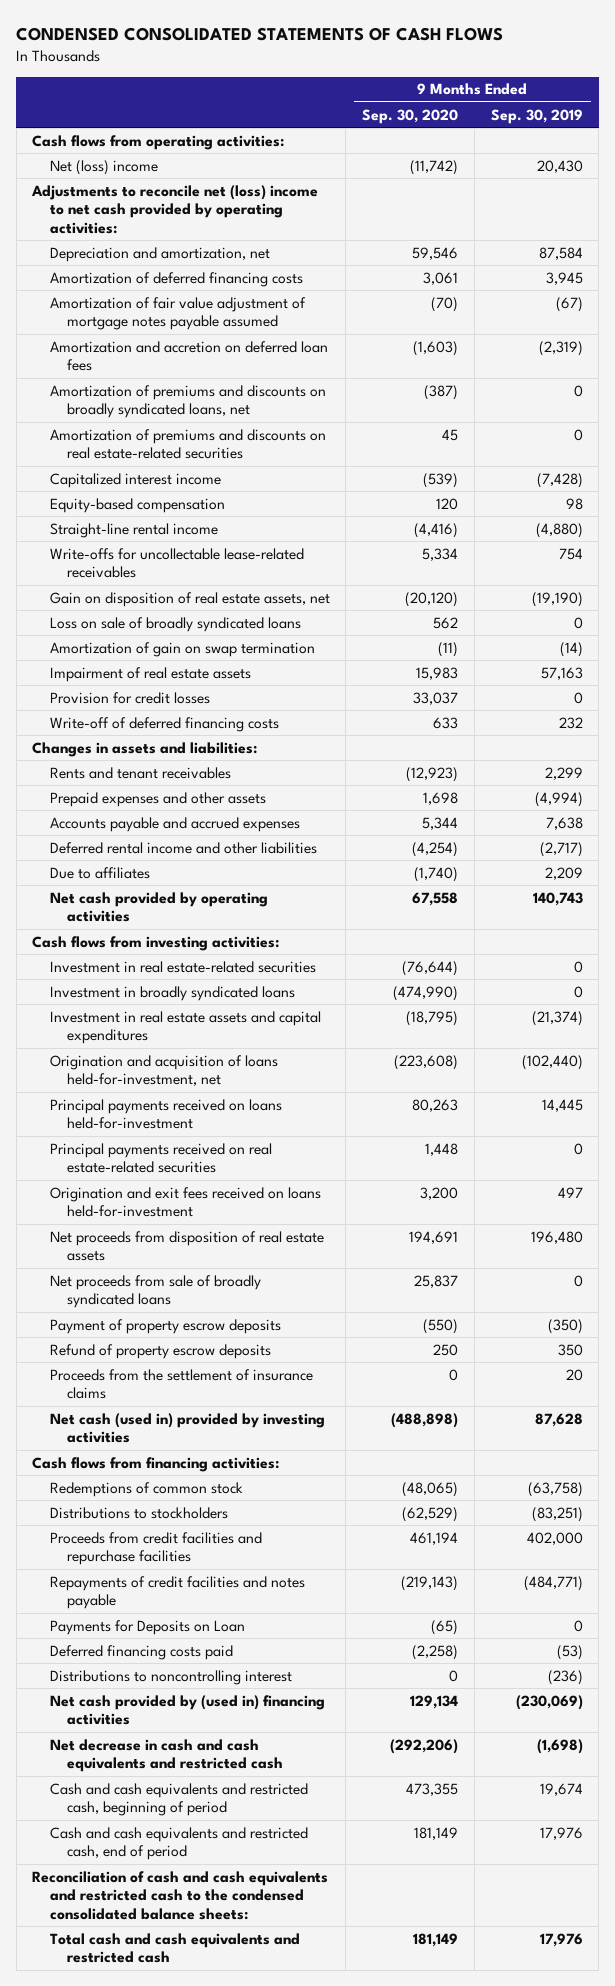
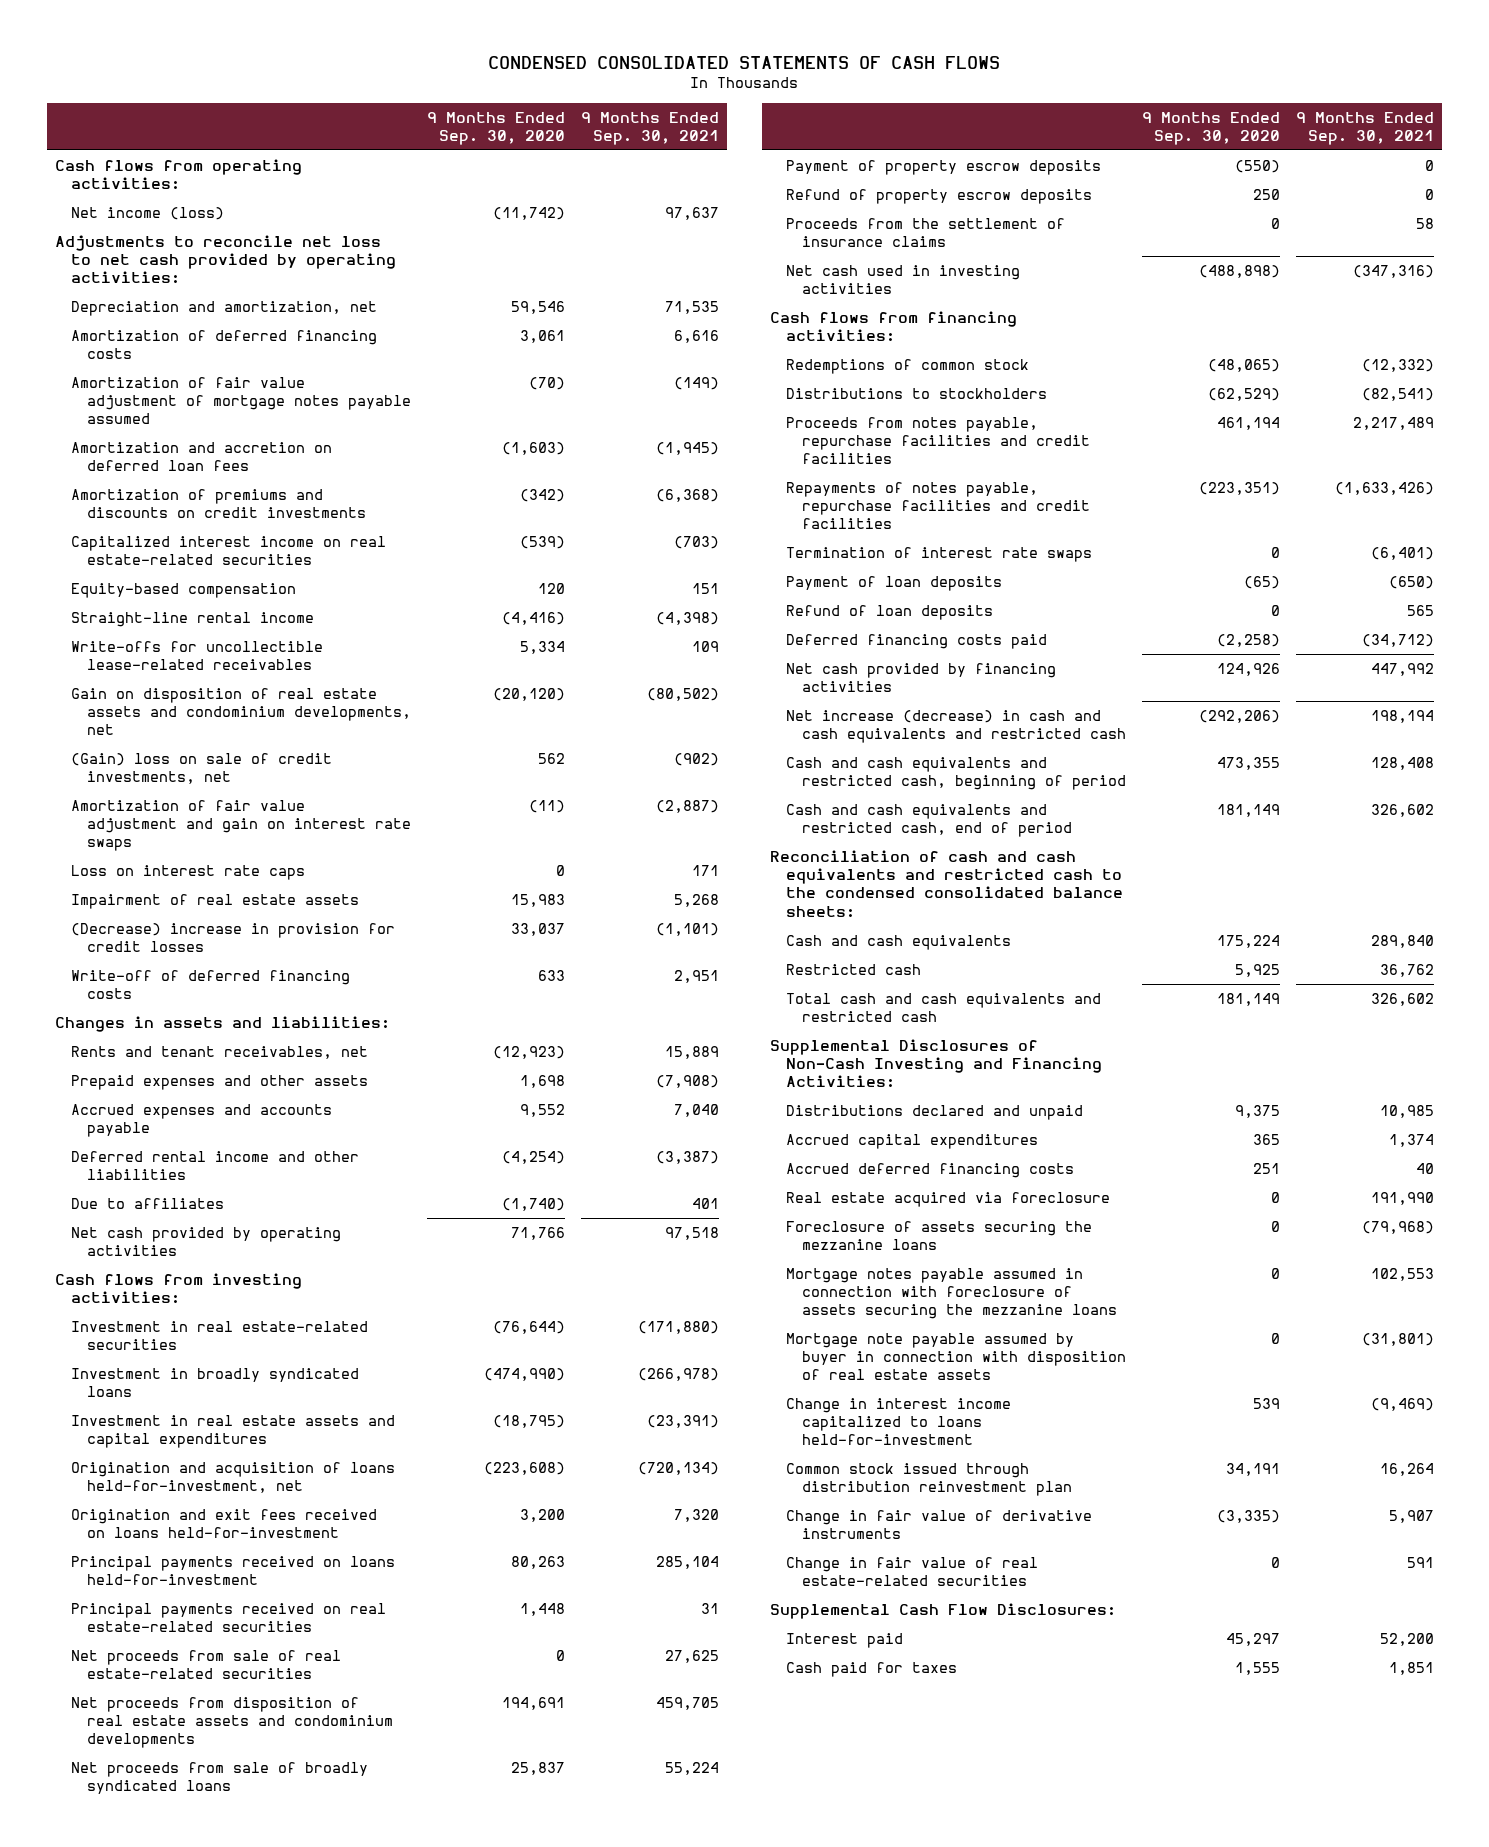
- | 9 Months Ended Sep. 30, 2020 | 9 Months Ended Sep. 30, 2019
+ | 9 Months Ended Sep. 30, 2020 | 9 Months Ended Sep. 30, 2021
- Net (loss) income | (11,742) | 20,430
- Adjustments to reconcile net (loss) income to net cash provided by operating activities:
+ Net income (loss) | (11,742) | 97,637
+ Adjustments to reconcile net loss to net cash provided by operating activities:
- Amortization of premiums and discounts on broadly syndicated loans, net | (387) | 0
- Amortization of premiums and discounts on real estate-related securities | 45 | 0
- Capitalized interest income | (539) | (7,428)
+ Amortization of premiums and discounts on credit investments | (342) | (6,368)
+ Capitalized interest income on real estate-related securities | (539) | (703)
- Write-offs for uncollectable lease-related receivables | 5,334 | 754
- Gain on disposition of real estate assets, net | (20,120) | (19,190)
- Loss on sale of broadly syndicated loans | 562 | 0
- Amortization of gain on swap termination | (11) | (14)
+ Write-offs for uncollectible lease-related receivables | 5,334 | 109
+ Gain on disposition of real estate assets and condominium developments, net | (20,120) | (80,502)
+ (Gain) loss on sale of credit investments, net | 562 | (902)
+ Amortization of fair value adjustment and gain on interest rate swaps | (11) | (2,887)
+ Loss on interest rate caps | 0 | 171
- Provision for credit losses | 33,037 | 0
+ (Decrease) increase in provision for credit losses | 33,037 | (1,101)
- Rents and tenant receivables | (12,923) | 2,299
+ Rents and tenant receivables, net | (12,923) | 15,889
- Accounts payable and accrued expenses | 5,344 | 7,638
+ Accrued expenses and accounts payable | 9,552 | 7,040
- Net cash provided by operating activities | 67,558 | 140,743
+ Net cash provided by operating activities | 71,766 | 97,518
moved up: Origination and exit fees received on loans held-for-investment | 3,200 | 7,320
- Net proceeds from disposition of real estate assets | 194,691 | 196,480
+ Net proceeds from sale of real estate-related securities | 0 | 27,625
+ Net proceeds from disposition of real estate assets and condominium developments | 194,691 | 459,705
- Net cash (used in) provided by investing activities | (488,898) | 87,628
+ Net cash used in investing activities | (488,898) | (347,316)
- Proceeds from credit facilities and repurchase facilities | 461,194 | 402,000
- Repayments of credit facilities and notes payable | (219,143) | (484,771)
- Payments for Deposits on Loan | (65) | 0
+ Proceeds from notes payable, repurchase facilities and credit facilities | 461,194 | 2,217,489
+ Repayments of notes payable, repurchase facilities and credit facilities | (223,351) | (1,633,426)
+ Termination of interest rate swaps | 0 | (6,401)
+ Payment of loan deposits | (65) | (650)
+ Refund of loan deposits | 0 | 565
- Distributions to noncontrolling interest | 0 | (236)
- Net cash provided by (used in) financing activities | 129,134 | (230,069)
- Net decrease in cash and cash equivalents and restricted cash | (292,206) | (1,698)
+ Net cash provided by financing activities | 124,926 | 447,992
+ Net increase (decrease) in cash and cash equivalents and restricted cash | (292,206) | 198,194
+ Cash and cash equivalents | 175,224 | 289,840
+ Restricted cash | 5,925 | 36,762
+ Supplemental Disclosures of Non-Cash Investing and Financing Activities:
+ Distributions declared and unpaid | 9,375 | 10,985
+ Accrued capital expenditures | 365 | 1,374
+ Accrued deferred financing costs | 251 | 40
+ Real estate acquired via foreclosure | 0 | 191,990
+ Foreclosure of assets securing the mezzanine loans | 0 | (79,968)
+ Mortgage notes payable assumed in connection with foreclosure of assets securing the mezzanine loans | 0 | 102,553
+ Mortgage note payable assumed by buyer in connection with disposition of real estate assets | 0 | (31,801)
+ Change in interest income capitalized to loans held-for-investment | 539 | (9,469)
+ Common stock issued through distribution reinvestment plan | 34,191 | 16,264
+ Change in fair value of derivative instruments | (3,335) | 5,907
+ Change in fair value of real estate-related securities | 0 | 591
+ Supplemental Cash Flow Disclosures:
+ Interest paid | 45,297 | 52,200
+ Cash paid for taxes | 1,555 | 1,851

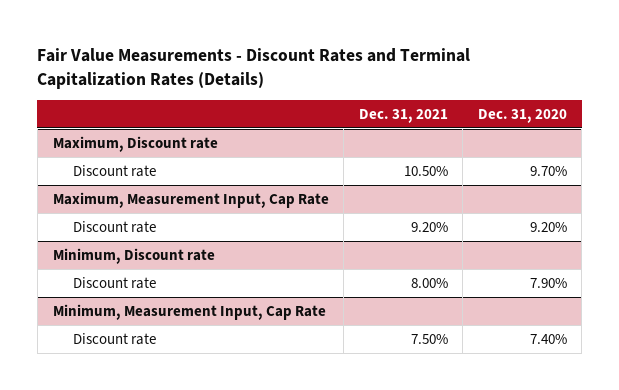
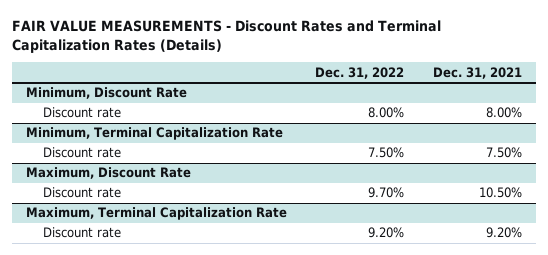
- Fair Value Measurements - Discount Rates and Terminal Capitalization Rates (Details)
+ FAIR VALUE MEASUREMENTS - Discount Rates and Terminal Capitalization Rates (Details)
- | Dec. 31, 2021 | Dec. 31, 2020
+ | Dec. 31, 2022 | Dec. 31, 2021
- Maximum, Discount rate
- Discount rate | 10.50% | 9.70%
- Maximum, Measurement Input, Cap Rate
- Discount rate | 9.20% | 9.20%
- Minimum, Discount rate
+ Minimum, Discount Rate
- Minimum, Measurement Input, Cap Rate
+ Minimum, Terminal Capitalization Rate
+ Maximum, Discount Rate
+ Discount rate | 9.70% | 10.50%
+ Maximum, Terminal Capitalization Rate
+ Discount rate | 9.20% | 9.20%

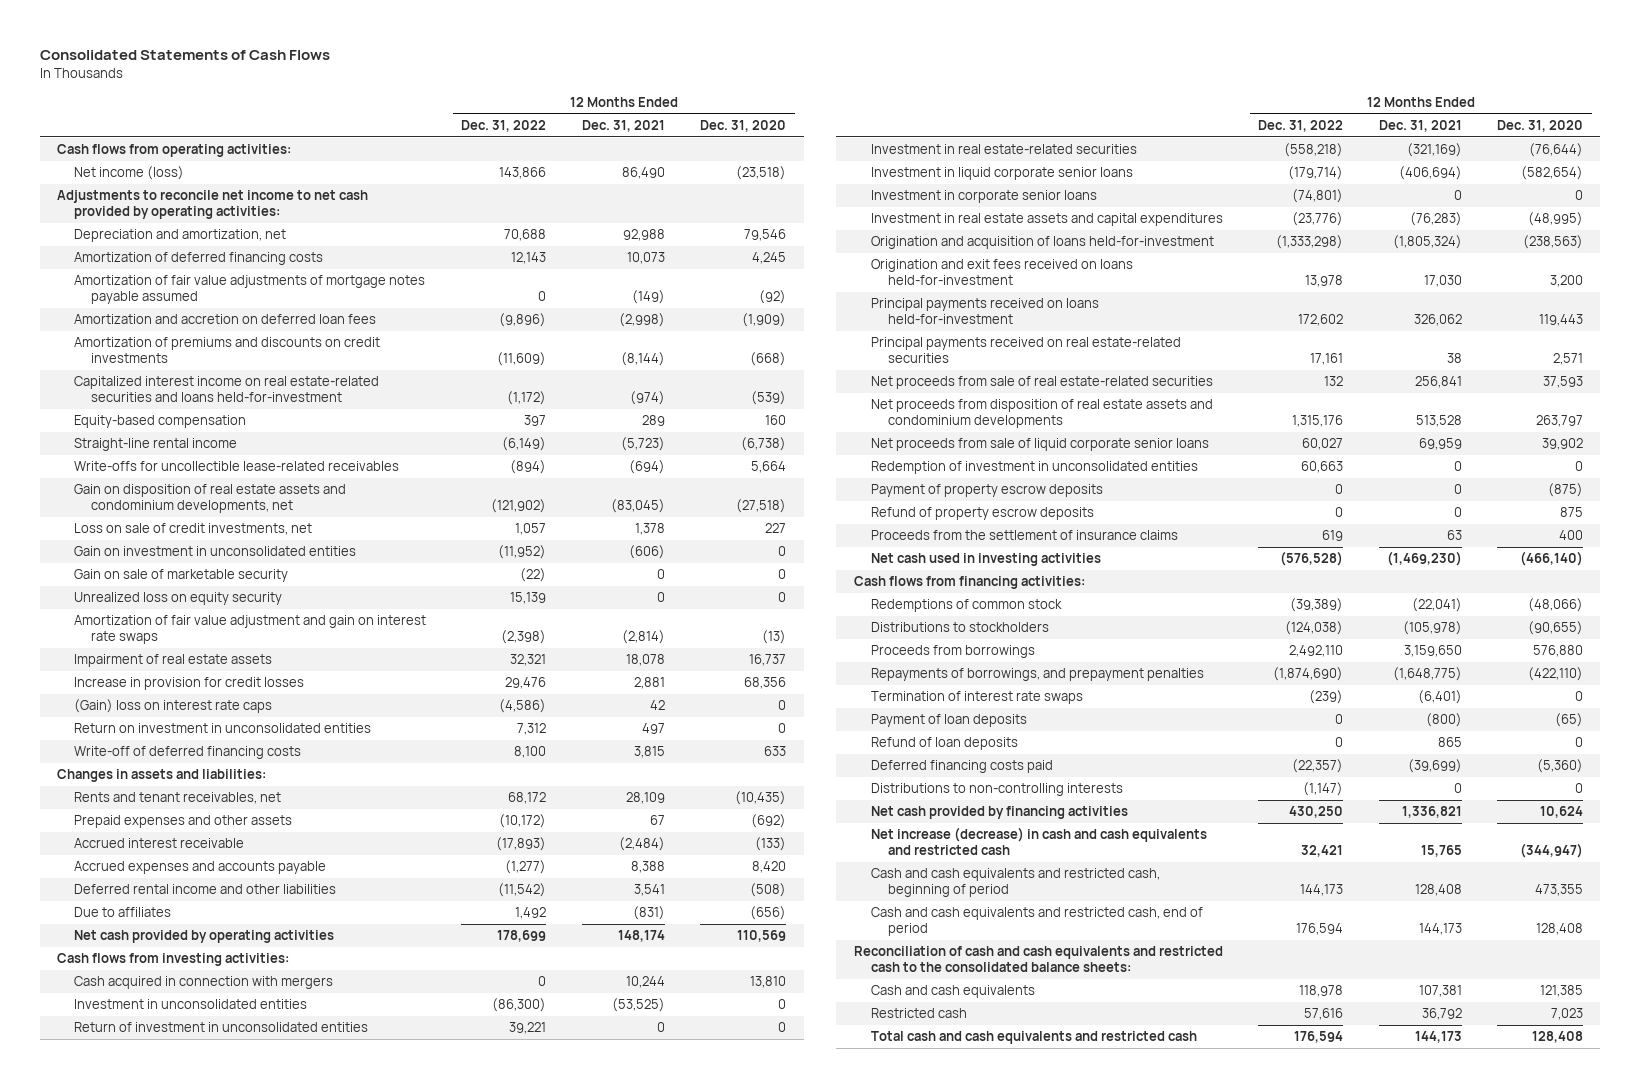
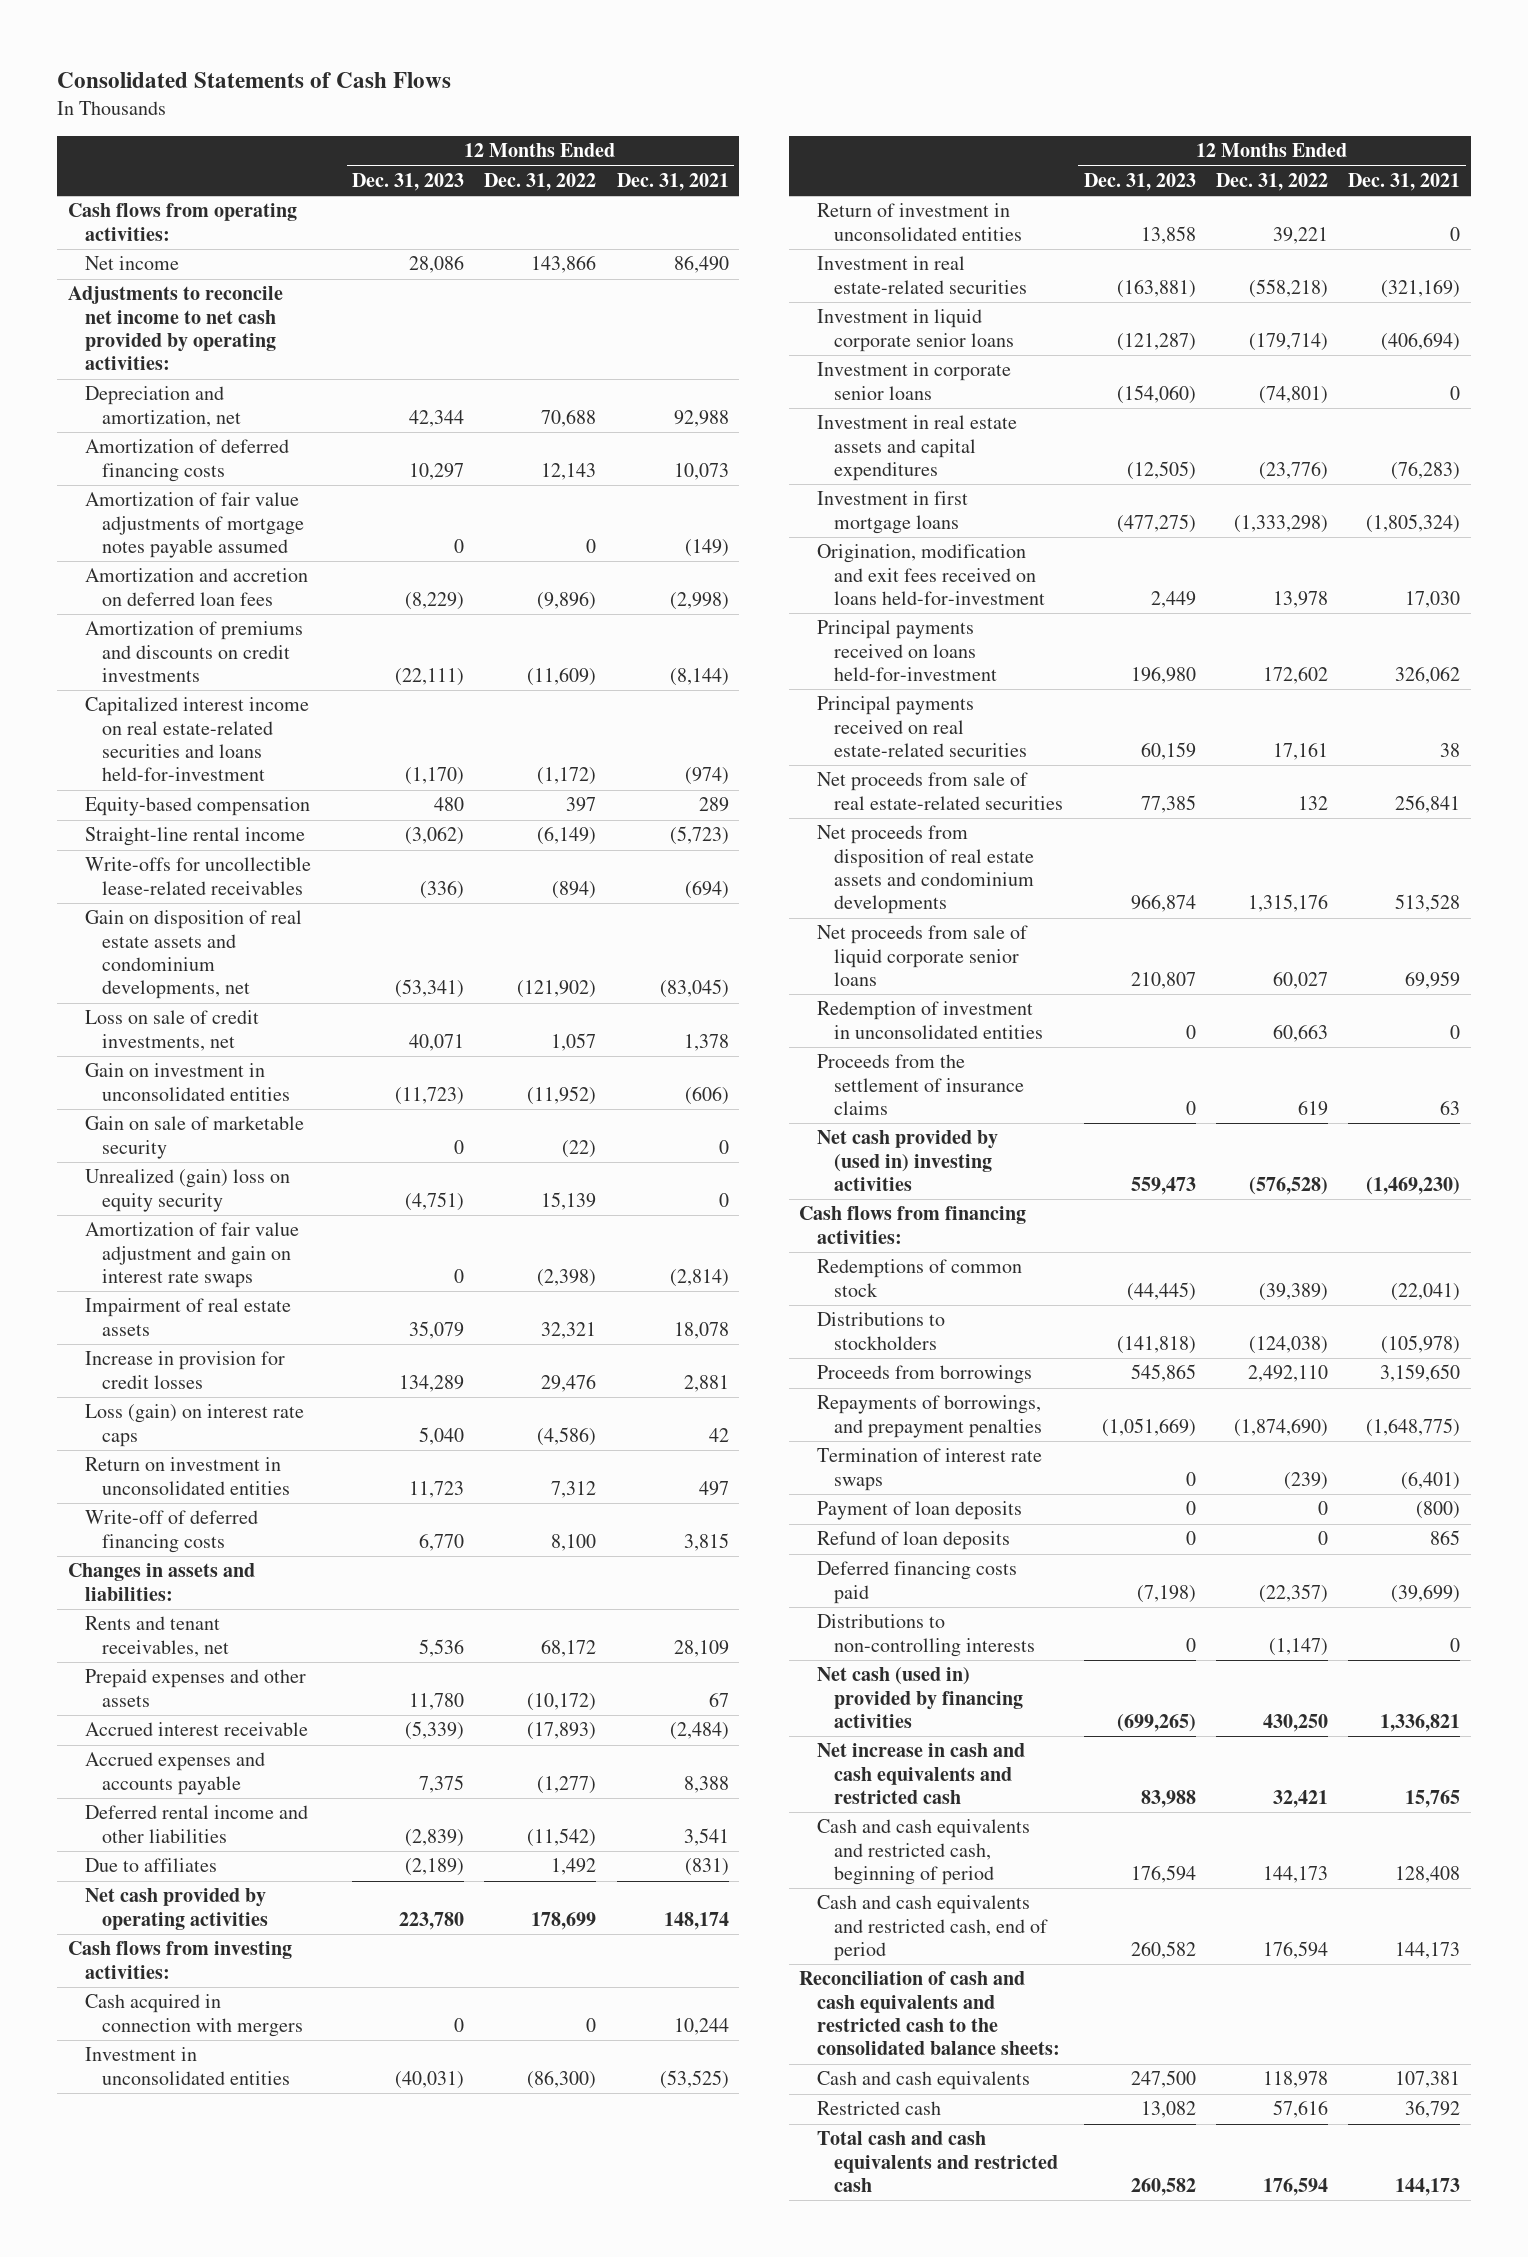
- | 12 Months Ended Dec. 31, 2022 | 12 Months Ended Dec. 31, 2021 | 12 Months Ended Dec. 31, 2020
+ | 12 Months Ended Dec. 31, 2023 | 12 Months Ended Dec. 31, 2022 | 12 Months Ended Dec. 31, 2021
- Net income (loss) | 143,866 | 86,490 | (23,518)
+ Net income | 28,086 | 143,866 | 86,490
- Unrealized loss on equity security | 15,139 | 0 | 0
+ Unrealized (gain) loss on equity security | (4,751) | 15,139 | 0
- (Gain) loss on interest rate caps | (4,586) | 42 | 0
+ Loss (gain) on interest rate caps | 5,040 | (4,586) | 42
- Origination and acquisition of loans held-for-investment | (1,333,298) | (1,805,324) | (238,563)
- Origination and exit fees received on loans held-for-investment | 13,978 | 17,030 | 3,200
+ Investment in first mortgage loans | (477,275) | (1,333,298) | (1,805,324)
+ Origination, modification and exit fees received on loans held-for-investment | 2,449 | 13,978 | 17,030
- Payment of property escrow deposits | 0 | 0 | (875)
- Refund of property escrow deposits | 0 | 0 | 875
- Net cash used in investing activities | (576,528) | (1,469,230) | (466,140)
+ Net cash provided by (used in) investing activities | 559,473 | (576,528) | (1,469,230)
- Net cash provided by financing activities | 430,250 | 1,336,821 | 10,624
- Net increase (decrease) in cash and cash equivalents and restricted cash | 32,421 | 15,765 | (344,947)
+ Net cash (used in) provided by financing activities | (699,265) | 430,250 | 1,336,821
+ Net increase in cash and cash equivalents and restricted cash | 83,988 | 32,421 | 15,765

